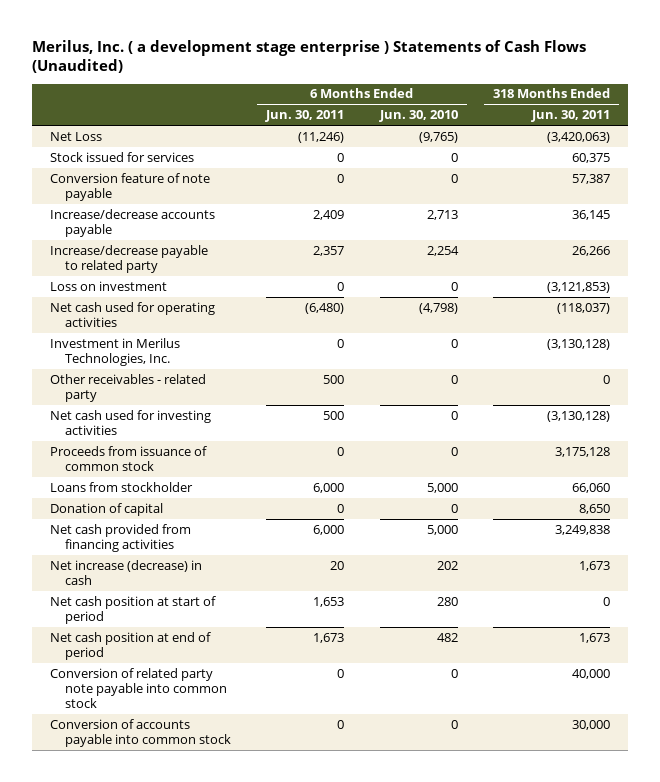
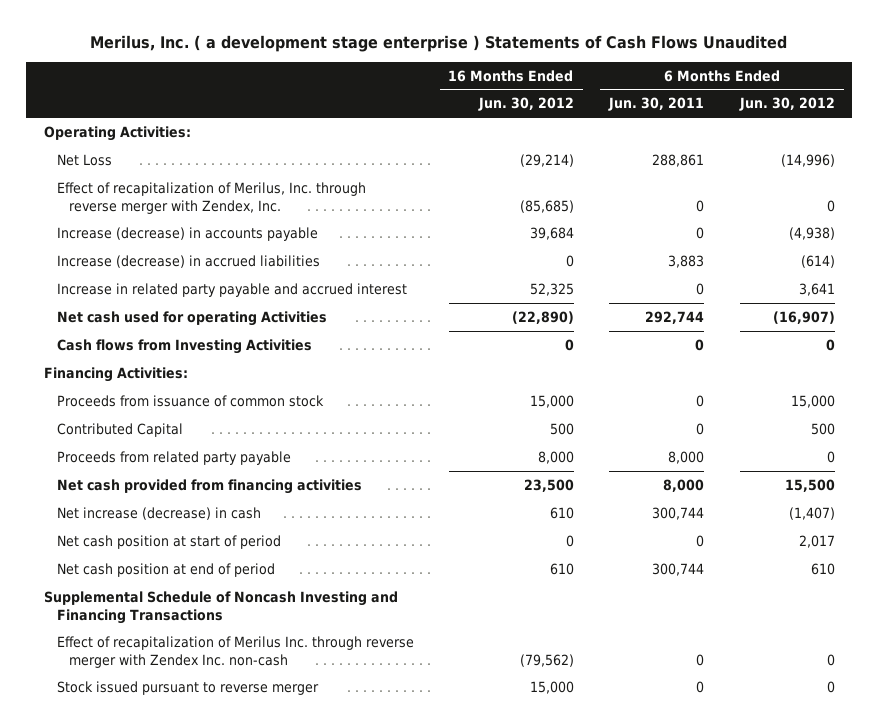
- Merilus, Inc. ( a development stage enterprise ) Statements of Cash Flows (Unaudited)
+ Merilus, Inc. ( a development stage enterprise ) Statements of Cash Flows Unaudited
- | 6 Months Ended Jun. 30, 2011 | 6 Months Ended Jun. 30, 2010 | 318 Months Ended Jun. 30, 2011
+ | 16 Months Ended Jun. 30, 2012 | 6 Months Ended Jun. 30, 2011 | 6 Months Ended Jun. 30, 2012
- Net Loss | (11,246) | (9,765) | (3,420,063)
- Stock issued for services | 0 | 0 | 60,375
- Conversion feature of note payable | 0 | 0 | 57,387
- Increase/decrease accounts payable | 2,409 | 2,713 | 36,145
- Increase/decrease payable to related party | 2,357 | 2,254 | 26,266
- Loss on investment | 0 | 0 | (3,121,853)
- Net cash used for operating activities | (6,480) | (4,798) | (118,037)
- Investment in Merilus Technologies, Inc. | 0 | 0 | (3,130,128)
- Other receivables - related party | 500 | 0 | 0
- Net cash used for investing activities | 500 | 0 | (3,130,128)
+ Operating Activities:
+ Net Loss | (29,214) | 288,861 | (14,996)
+ Effect of recapitalization of Merilus, Inc. through reverse merger with Zendex, Inc. | (85,685) | 0 | 0
+ Increase (decrease) in accounts payable | 39,684 | 0 | (4,938)
+ Increase (decrease) in accrued liabilities | 0 | 3,883 | (614)
+ Increase in related party payable and accrued interest | 52,325 | 0 | 3,641
+ Net cash used for operating Activities | (22,890) | 292,744 | (16,907)
+ Cash flows from Investing Activities | 0 | 0 | 0
+ Financing Activities:
- Loans from stockholder | 6,000 | 5,000 | 66,060
- Donation of capital | 0 | 0 | 8,650
- Net cash provided from financing activities | 6,000 | 5,000 | 3,249,838
- Net increase (decrease) in cash | 20 | 202 | 1,673
- Net cash position at start of period | 1,653 | 280 | 0
- Net cash position at end of period | 1,673 | 482 | 1,673
- Conversion of related party note payable into common stock | 0 | 0 | 40,000
- Conversion of accounts payable into common stock | 0 | 0 | 30,000
+ Contributed Capital | 500 | 0 | 500
+ Proceeds from related party payable | 8,000 | 8,000 | 0
+ Net cash provided from financing activities | 23,500 | 8,000 | 15,500
+ Net increase (decrease) in cash | 610 | 300,744 | (1,407)
+ Net cash position at start of period | 0 | 0 | 2,017
+ Net cash position at end of period | 610 | 300,744 | 610
+ Supplemental Schedule of Noncash Investing and Financing Transactions
+ Effect of recapitalization of Merilus Inc. through reverse merger with Zendex Inc. non-cash | (79,562) | 0 | 0
+ Stock issued pursuant to reverse merger | 15,000 | 0 | 0

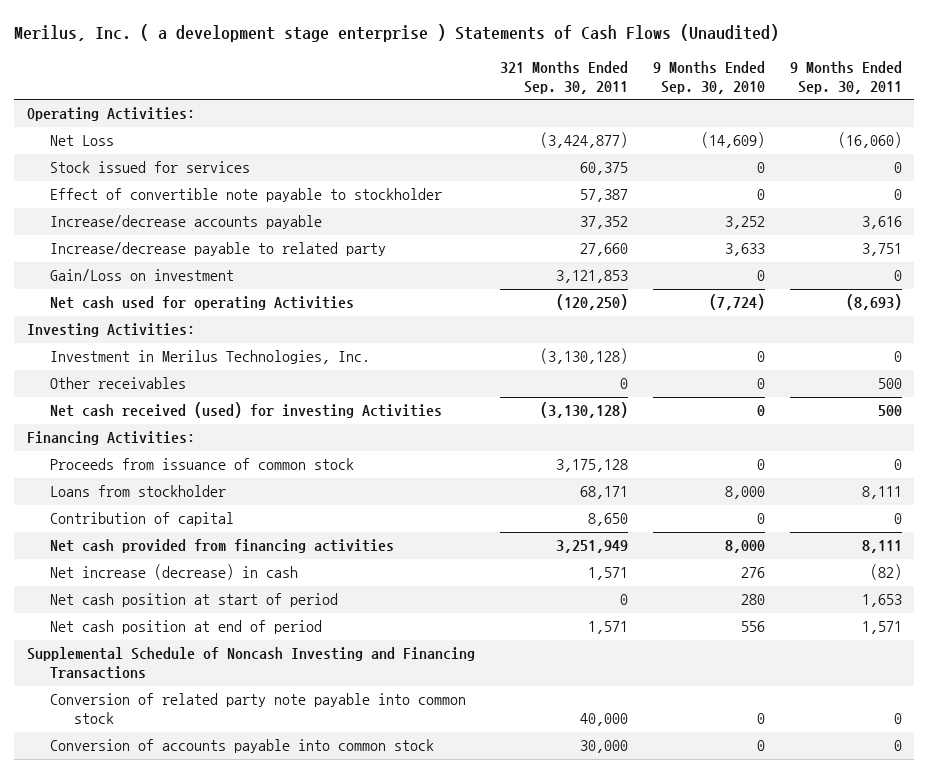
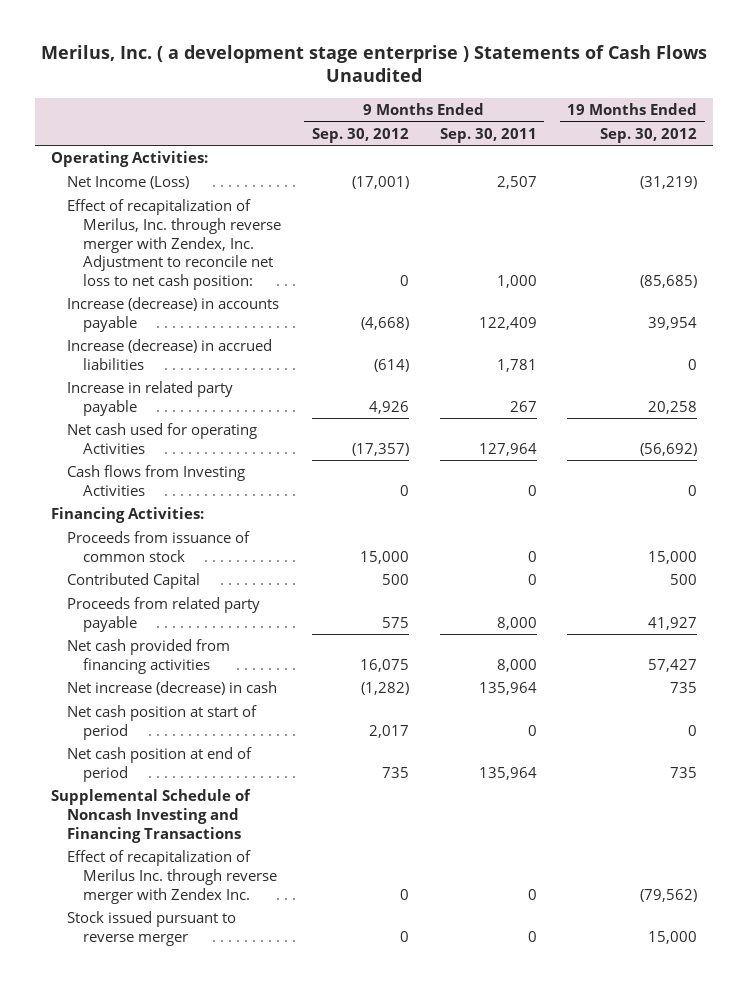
- Merilus, Inc. ( a development stage enterprise ) Statements of Cash Flows (Unaudited)
+ Merilus, Inc. ( a development stage enterprise ) Statements of Cash Flows Unaudited
- | 321 Months Ended Sep. 30, 2011 | 9 Months Ended Sep. 30, 2010 | 9 Months Ended Sep. 30, 2011
+ | 9 Months Ended Sep. 30, 2012 | 9 Months Ended Sep. 30, 2011 | 19 Months Ended Sep. 30, 2012
- Net Loss | (3,424,877) | (14,609) | (16,060)
- Stock issued for services | 60,375 | 0 | 0
- Effect of convertible note payable to stockholder | 57,387 | 0 | 0
- Increase/decrease accounts payable | 37,352 | 3,252 | 3,616
- Increase/decrease payable to related party | 27,660 | 3,633 | 3,751
- Gain/Loss on investment | 3,121,853 | 0 | 0
- Net cash used for operating Activities | (120,250) | (7,724) | (8,693)
- Investing Activities:
- Investment in Merilus Technologies, Inc. | (3,130,128) | 0 | 0
- Other receivables | 0 | 0 | 500
- Net cash received (used) for investing Activities | (3,130,128) | 0 | 500
+ Net Income (Loss) | (17,001) | 2,507 | (31,219)
+ Effect of recapitalization of Merilus, Inc. through reverse merger with Zendex, Inc. Adjustment to reconcile net loss to net cash position: | 0 | 1,000 | (85,685)
+ Increase (decrease) in accounts payable | (4,668) | 122,409 | 39,954
+ Increase (decrease) in accrued liabilities | (614) | 1,781 | 0
+ Increase in related party payable | 4,926 | 267 | 20,258
+ Net cash used for operating Activities | (17,357) | 127,964 | (56,692)
+ Cash flows from Investing Activities | 0 | 0 | 0
- Loans from stockholder | 68,171 | 8,000 | 8,111
- Contribution of capital | 8,650 | 0 | 0
- Net cash provided from financing activities | 3,251,949 | 8,000 | 8,111
- Net increase (decrease) in cash | 1,571 | 276 | (82)
- Net cash position at start of period | 0 | 280 | 1,653
- Net cash position at end of period | 1,571 | 556 | 1,571
+ Contributed Capital | 500 | 0 | 500
+ Proceeds from related party payable | 575 | 8,000 | 41,927
+ Net cash provided from financing activities | 16,075 | 8,000 | 57,427
+ Net increase (decrease) in cash | (1,282) | 135,964 | 735
+ Net cash position at start of period | 2,017 | 0 | 0
+ Net cash position at end of period | 735 | 135,964 | 735
- Conversion of related party note payable into common stock | 40,000 | 0 | 0
- Conversion of accounts payable into common stock | 30,000 | 0 | 0
+ Effect of recapitalization of Merilus Inc. through reverse merger with Zendex Inc. | 0 | 0 | (79,562)
+ Stock issued pursuant to reverse merger | 0 | 0 | 15,000

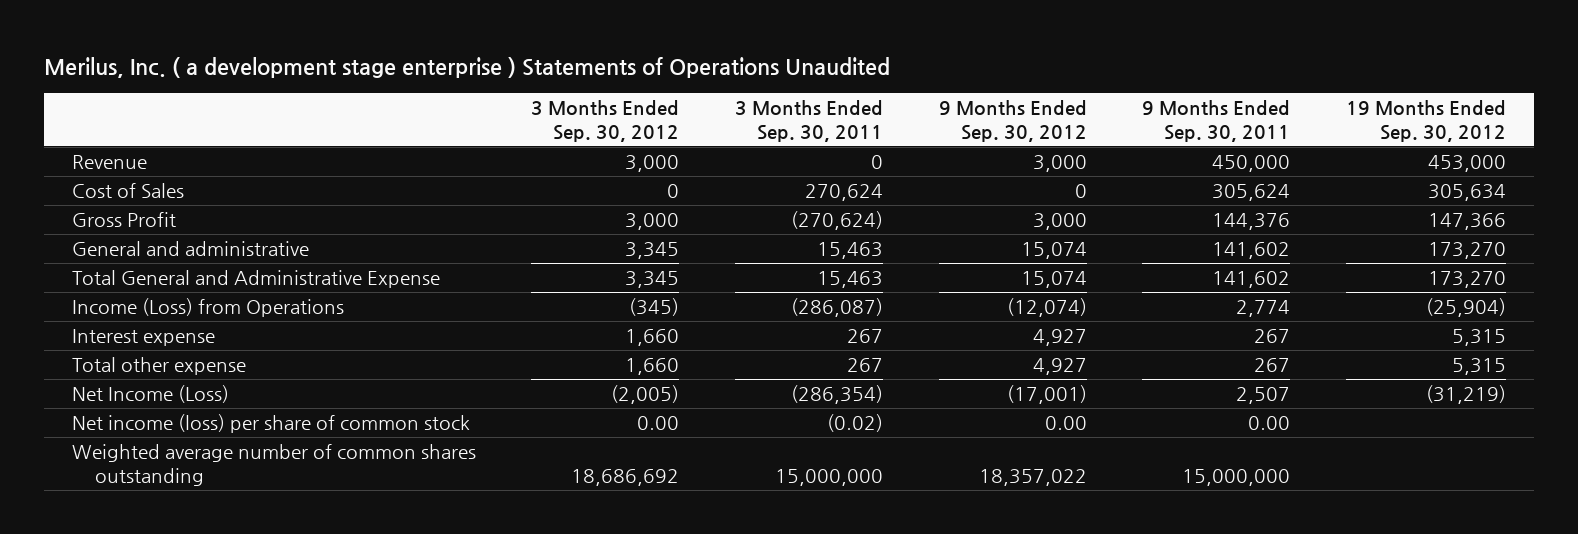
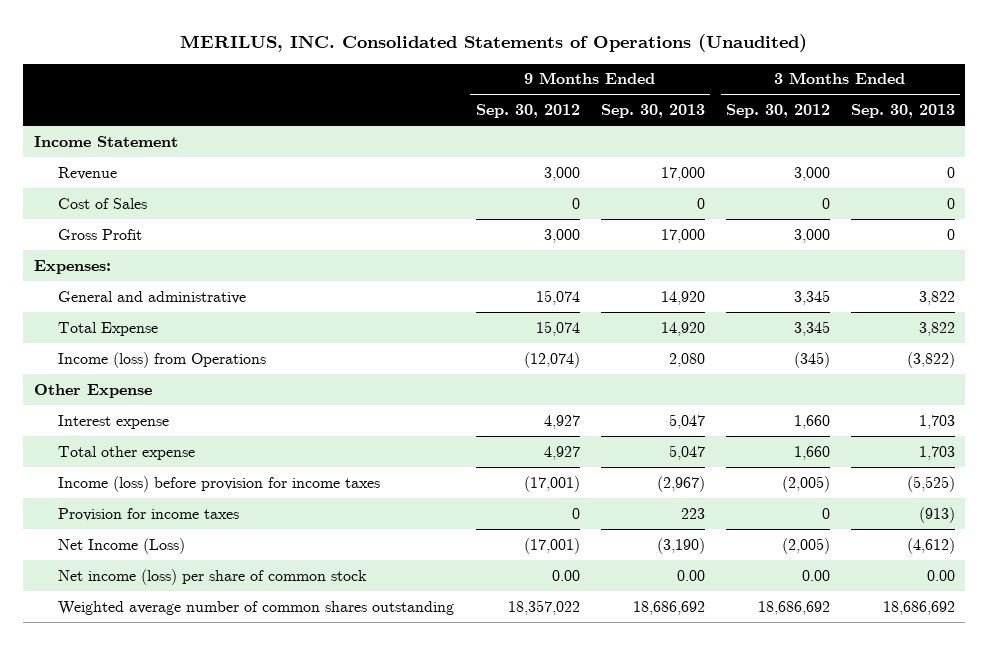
- Merilus, Inc. ( a development stage enterprise ) Statements of Operations Unaudited
+ MERILUS, INC. Consolidated Statements of Operations (Unaudited)
- | 3 Months Ended Sep. 30, 2012 | 3 Months Ended Sep. 30, 2011 | 9 Months Ended Sep. 30, 2012 | 9 Months Ended Sep. 30, 2011 | 19 Months Ended Sep. 30, 2012
+ | 9 Months Ended Sep. 30, 2012 | 9 Months Ended Sep. 30, 2013 | 3 Months Ended Sep. 30, 2012 | 3 Months Ended Sep. 30, 2013
+ Income Statement
+ Expenses:
- Total General and Administrative Expense | 3,345 | 15,463 | 15,074 | 141,602 | 173,270
- Income (Loss) from Operations | (345) | (286,087) | (12,074) | 2,774 | (25,904)
+ Total Expense | 15,074 | 14,920 | 3,345 | 3,822
+ Income (loss) from Operations | (12,074) | 2,080 | (345) | (3,822)
+ Other Expense
+ Income (loss) before provision for income taxes | (17,001) | (2,967) | (2,005) | (5,525)
+ Provision for income taxes | 0 | 223 | 0 | (913)

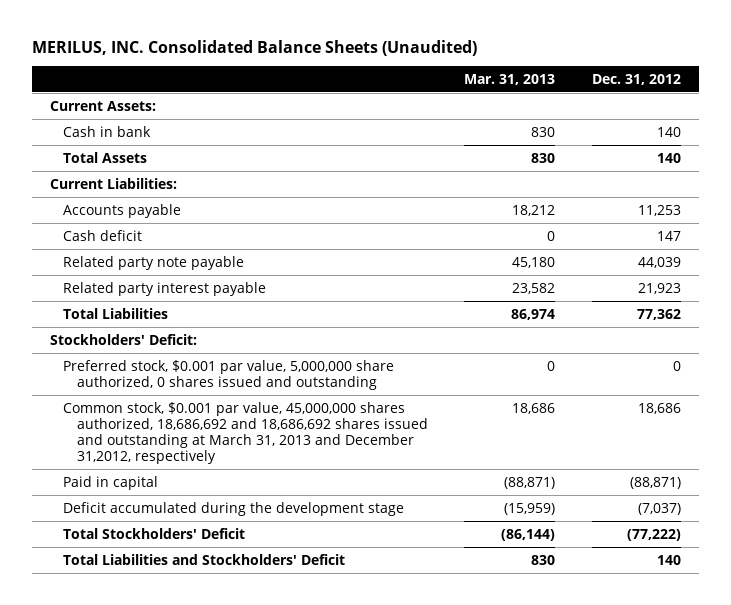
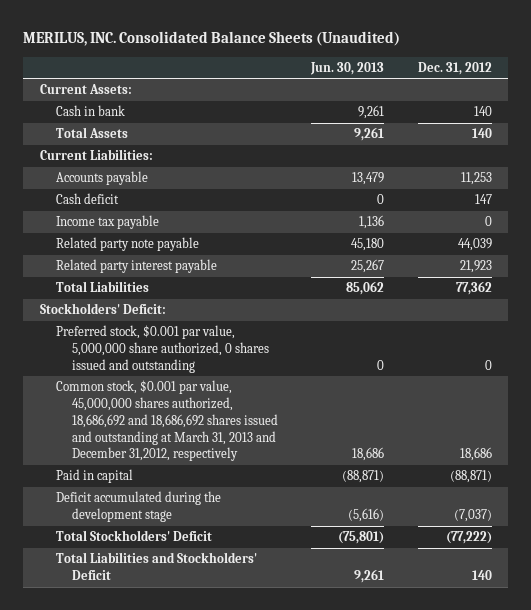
- | Mar. 31, 2013 | Dec. 31, 2012
+ | Jun. 30, 2013 | Dec. 31, 2012
+ Income tax payable | 1,136 | 0

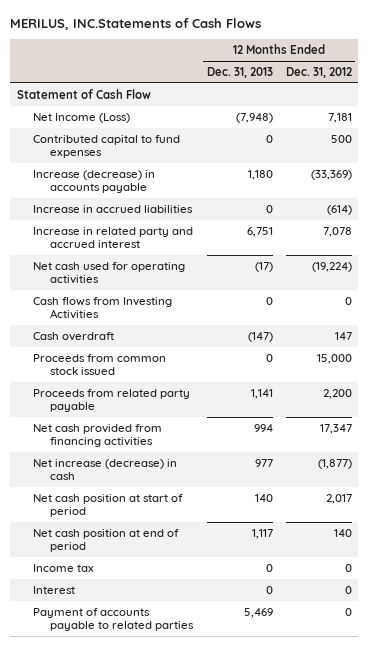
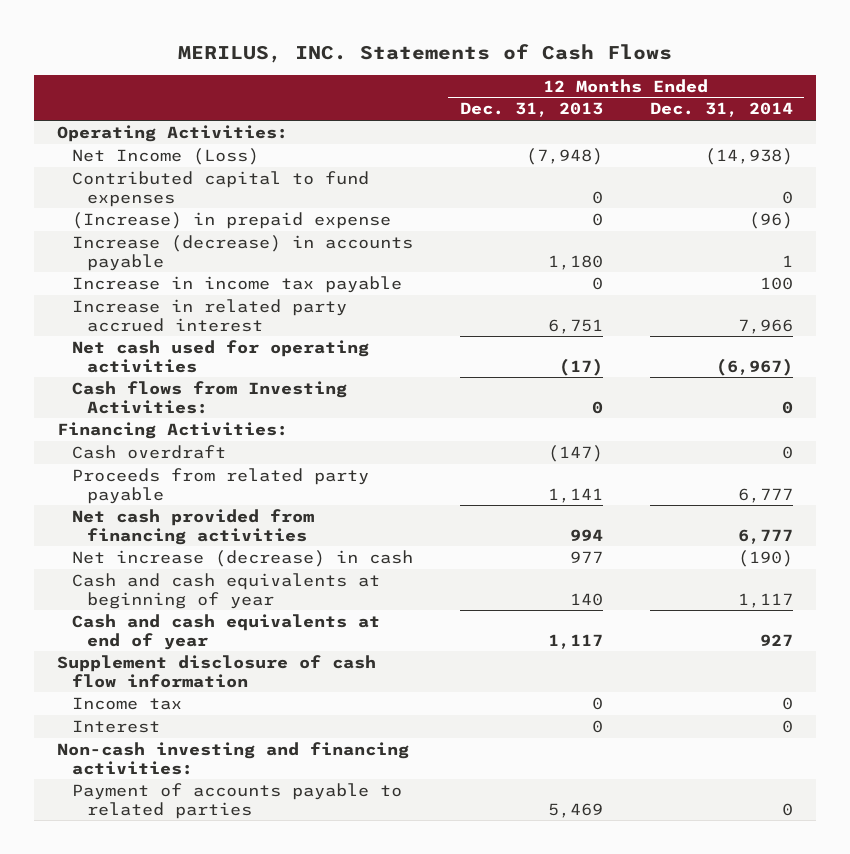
- MERILUS, INC.Statements of Cash Flows
+ MERILUS, INC. Statements of Cash Flows
- | 12 Months Ended Dec. 31, 2013 | 12 Months Ended Dec. 31, 2012
+ | 12 Months Ended Dec. 31, 2013 | 12 Months Ended Dec. 31, 2014
- Statement of Cash Flow
+ Operating Activities:
+ (Increase) in prepaid expense | 0 | (96)
- Increase in accrued liabilities | 0 | (614)
- Increase in related party and accrued interest | 6,751 | 7,078
+ Increase in income tax payable | 0 | 100
+ Increase in related party accrued interest | 6,751 | 7,966
- Cash flows from Investing Activities | 0 | 0
+ Cash flows from Investing Activities: | 0 | 0
+ Financing Activities:
- Proceeds from common stock issued | 0 | 15,000
- Net cash position at start of period | 140 | 2,017
- Net cash position at end of period | 1,117 | 140
+ Cash and cash equivalents at beginning of year | 140 | 1,117
+ Cash and cash equivalents at end of year | 1,117 | 927
+ Supplement disclosure of cash flow information
+ Non-cash investing and financing activities:

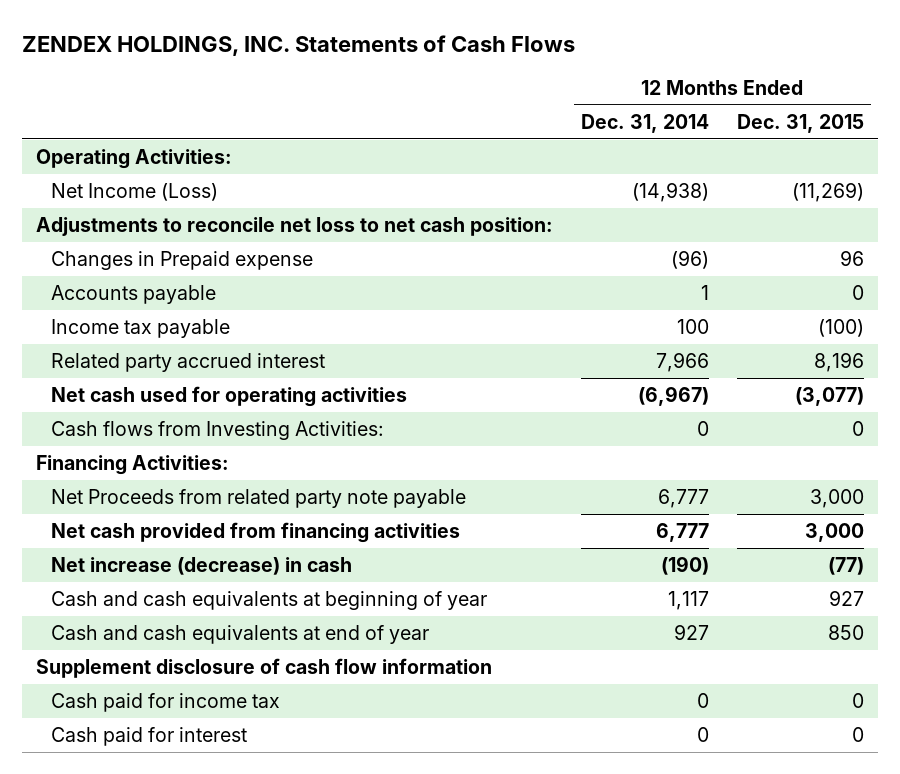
- MERILUS, INC. Statements of Cash Flows
+ ZENDEX HOLDINGS, INC. Statements of Cash Flows
- | 12 Months Ended Dec. 31, 2013 | 12 Months Ended Dec. 31, 2014
+ | 12 Months Ended Dec. 31, 2014 | 12 Months Ended Dec. 31, 2015
- Contributed capital to fund expenses | 0 | 0
- (Increase) in prepaid expense | 0 | (96)
- Increase (decrease) in accounts payable | 1,180 | 1
- Increase in income tax payable | 0 | 100
- Increase in related party accrued interest | 6,751 | 7,966
+ Adjustments to reconcile net loss to net cash position:
+ Changes in Prepaid expense | (96) | 96
+ Accounts payable | 1 | 0
+ Income tax payable | 100 | (100)
+ Related party accrued interest | 7,966 | 8,196
- Cash overdraft | (147) | 0
- Proceeds from related party payable | 1,141 | 6,777
+ Net Proceeds from related party note payable | 6,777 | 3,000
- Income tax | 0 | 0
- Interest | 0 | 0
- Non-cash investing and financing activities:
- Payment of accounts payable to related parties | 5,469 | 0
+ Cash paid for income tax | 0 | 0
+ Cash paid for interest | 0 | 0

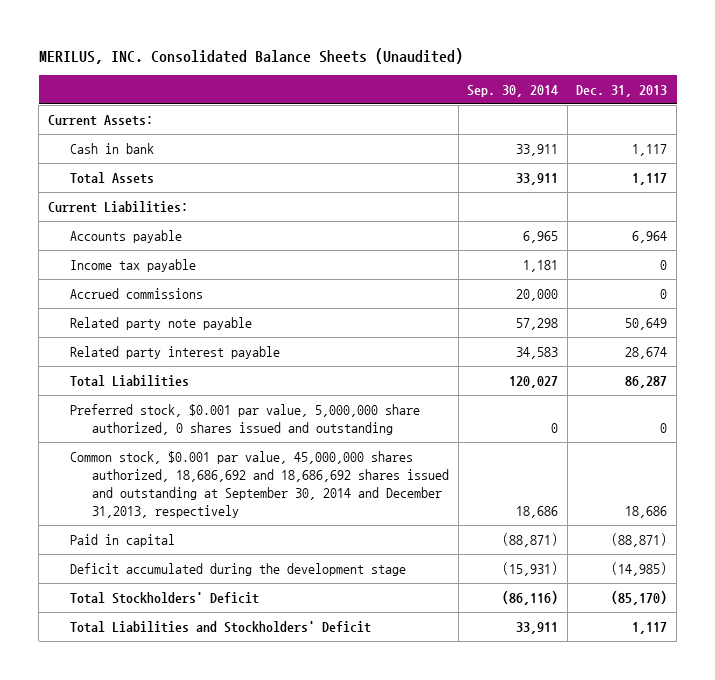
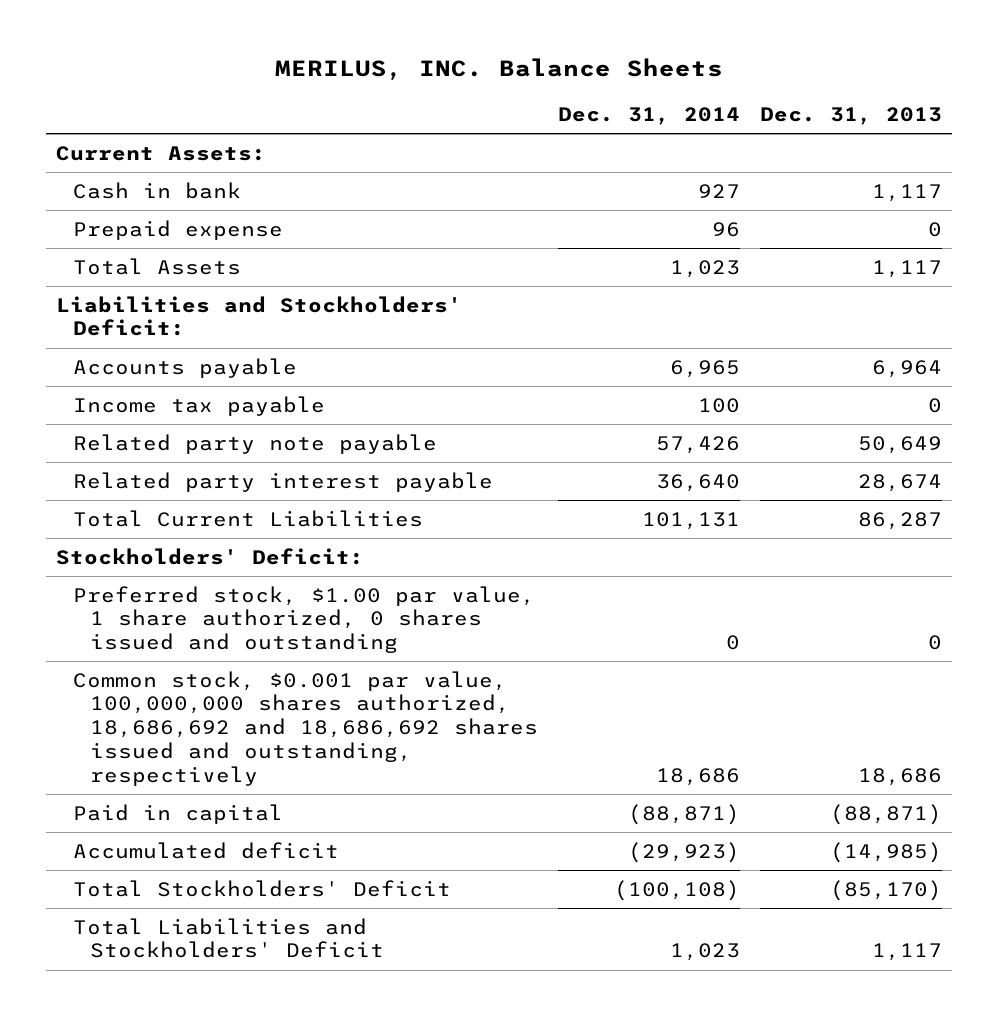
- MERILUS, INC. Consolidated Balance Sheets (Unaudited)
+ MERILUS, INC. Balance Sheets
- | Sep. 30, 2014 | Dec. 31, 2013
+ | Dec. 31, 2014 | Dec. 31, 2013
+ Prepaid expense | 96 | 0
- Current Liabilities:
+ Liabilities and Stockholders' Deficit:
- Accrued commissions | 20,000 | 0
- Total Liabilities | 120,027 | 86,287
- Preferred stock, $0.001 par value, 5,000,000 share authorized, 0 shares issued and outstanding | 0 | 0
- Common stock, $0.001 par value, 45,000,000 shares authorized, 18,686,692 and 18,686,692 shares issued and outstanding at September 30, 2014 and December 31,2013, respectively | 18,686 | 18,686
+ Total Current Liabilities | 101,131 | 86,287
+ Stockholders' Deficit:
+ Preferred stock, $1.00 par value, 1 share authorized, 0 shares issued and outstanding | 0 | 0
+ Common stock, $0.001 par value, 100,000,000 shares authorized, 18,686,692 and 18,686,692 shares issued and outstanding, respectively | 18,686 | 18,686
- Deficit accumulated during the development stage | (15,931) | (14,985)
+ Accumulated deficit | (29,923) | (14,985)

